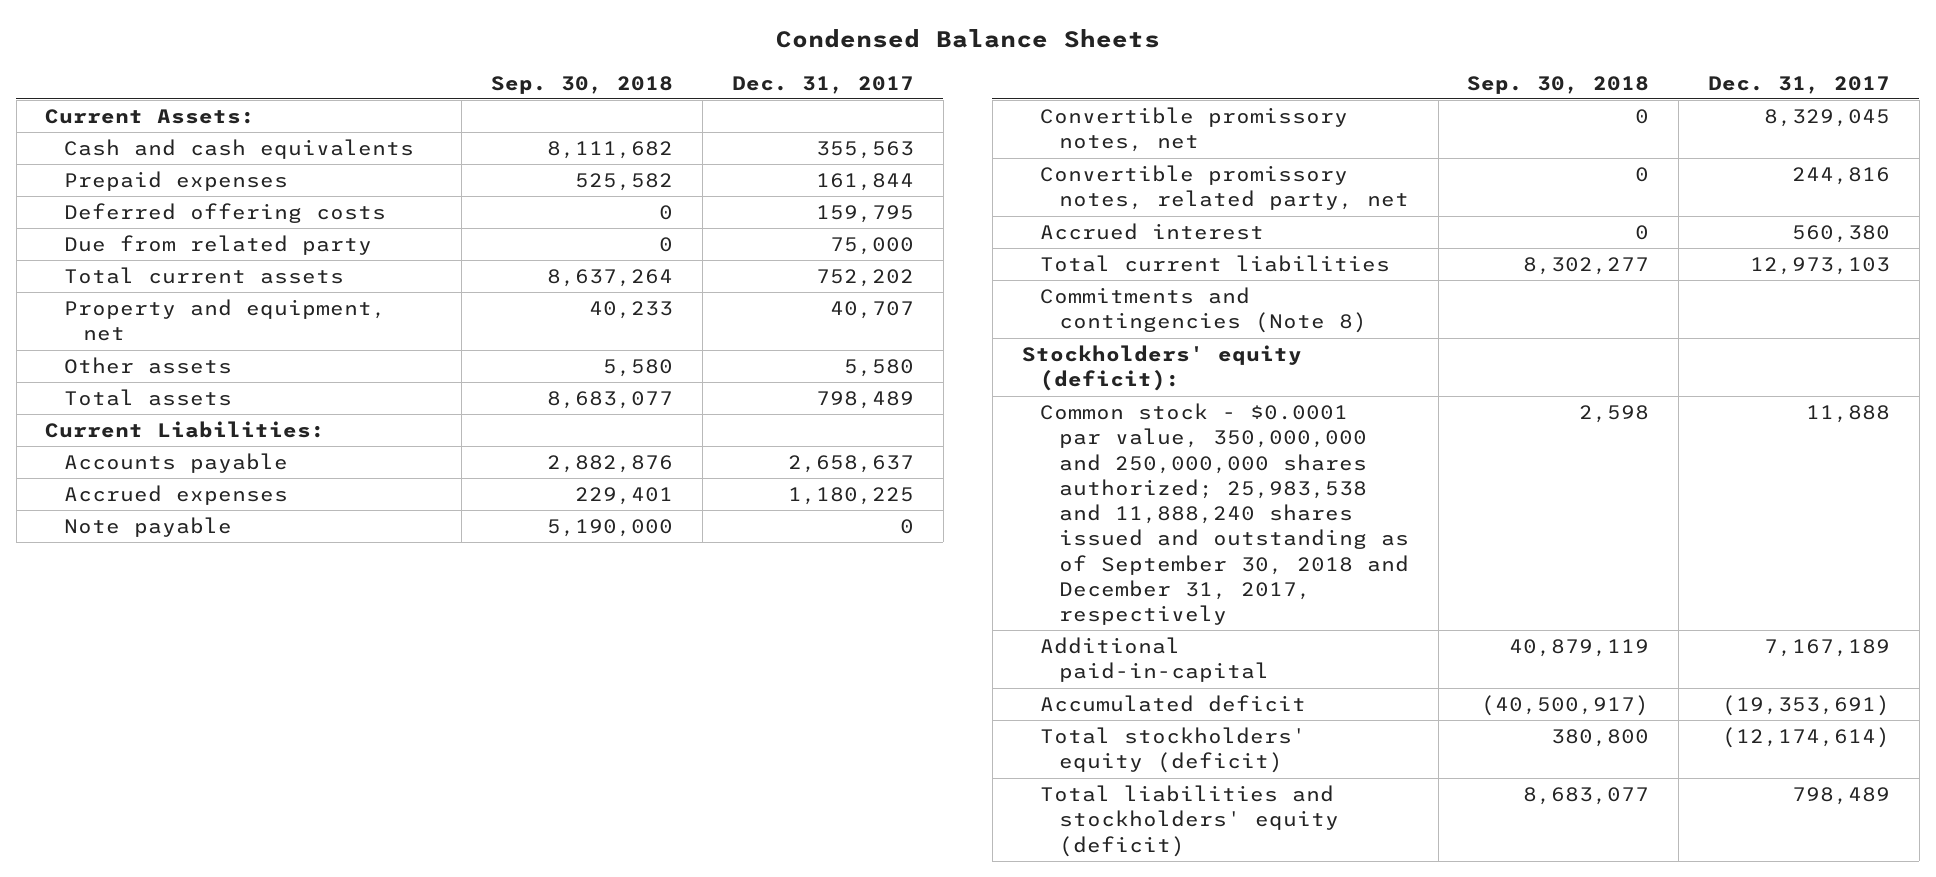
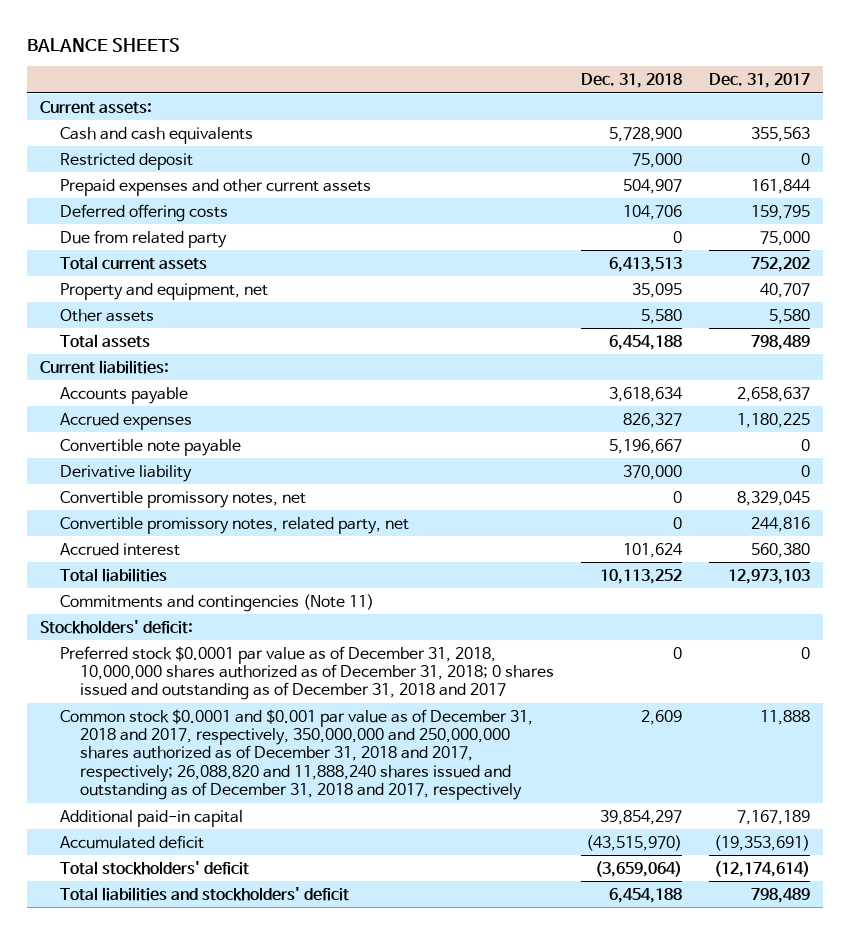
- Condensed Balance Sheets
+ BALANCE SHEETS
- | Sep. 30, 2018 | Dec. 31, 2017
+ | Dec. 31, 2018 | Dec. 31, 2017
- Current Assets:
+ Current assets:
- Prepaid expenses | 525,582 | 161,844
+ Restricted deposit | 75,000 | 0
+ Prepaid expenses and other current assets | 504,907 | 161,844
- Current Liabilities:
+ Current liabilities:
- Note payable | 5,190,000 | 0
+ Convertible note payable | 5,196,667 | 0
+ Derivative liability | 370,000 | 0
- Total current liabilities | 8,302,277 | 12,973,103
- Commitments and contingencies (Note 8)
- Stockholders' equity (deficit):
- Common stock - $0.0001 par value, 350,000,000 and 250,000,000 shares authorized; 25,983,538 and 11,888,240 shares issued and outstanding as of September 30, 2018 and December 31, 2017, respectively | 2,598 | 11,888
- Additional paid-in-capital | 40,879,119 | 7,167,189
+ Total liabilities | 10,113,252 | 12,973,103
+ Commitments and contingencies (Note 11)
+ Stockholders' deficit:
+ Preferred stock $0.0001 par value as of December 31, 2018, 10,000,000 shares authorized as of December 31, 2018; 0 shares issued and outstanding as of December 31, 2018 and 2017 | 0 | 0
+ Common stock $0.0001 and $0.001 par value as of December 31, 2018 and 2017, respectively, 350,000,000 and 250,000,000 shares authorized as of December 31, 2018 and 2017, respectively; 26,088,820 and 11,888,240 shares issued and outstanding as of December 31, 2018 and 2017, respectively | 2,609 | 11,888
+ Additional paid-in capital | 39,854,297 | 7,167,189
- Total stockholders' equity (deficit) | 380,800 | (12,174,614)
- Total liabilities and stockholders' equity (deficit) | 8,683,077 | 798,489
+ Total stockholders' deficit | (3,659,064) | (12,174,614)
+ Total liabilities and stockholders' deficit | 6,454,188 | 798,489

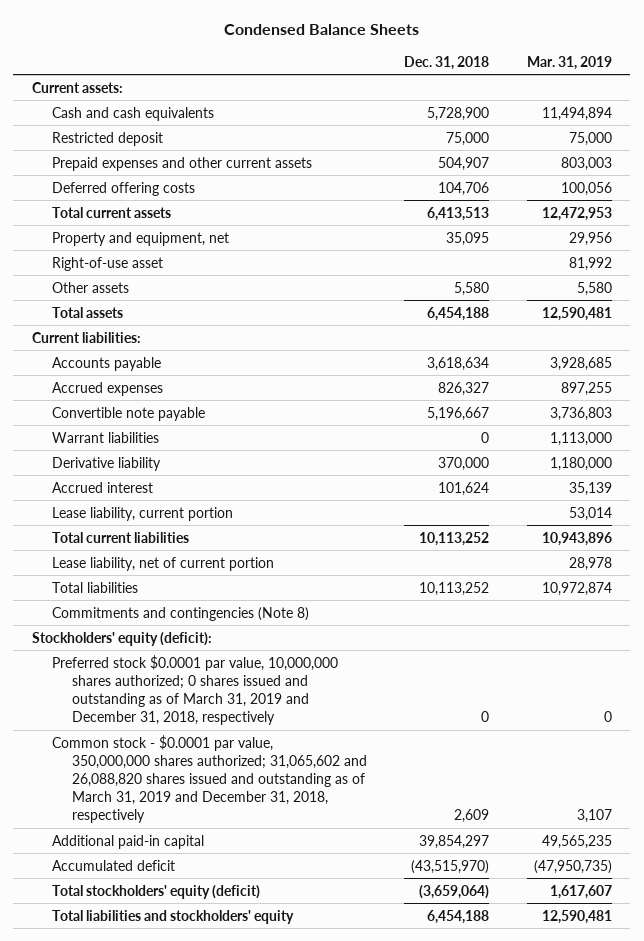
- BALANCE SHEETS
+ Condensed Balance Sheets
- | Dec. 31, 2018 | Dec. 31, 2017
+ | Dec. 31, 2018 | Mar. 31, 2019
- Due from related party | 0 | 75,000
+ Right-of-use asset | | 81,992
+ Warrant liabilities | 0 | 1,113,000
- Convertible promissory notes, net | 0 | 8,329,045
- Convertible promissory notes, related party, net | 0 | 244,816
+ Lease liability, current portion | | 53,014
+ Total current liabilities | 10,113,252 | 10,943,896
+ Lease liability, net of current portion | | 28,978
- Commitments and contingencies (Note 11)
- Stockholders' deficit:
- Preferred stock $0.0001 par value as of December 31, 2018, 10,000,000 shares authorized as of December 31, 2018; 0 shares issued and outstanding as of December 31, 2018 and 2017 | 0 | 0
- Common stock $0.0001 and $0.001 par value as of December 31, 2018 and 2017, respectively, 350,000,000 and 250,000,000 shares authorized as of December 31, 2018 and 2017, respectively; 26,088,820 and 11,888,240 shares issued and outstanding as of December 31, 2018 and 2017, respectively | 2,609 | 11,888
+ Commitments and contingencies (Note 8)
+ Stockholders' equity (deficit):
+ Preferred stock $0.0001 par value, 10,000,000 shares authorized; 0 shares issued and outstanding as of March 31, 2019 and December 31, 2018, respectively | 0 | 0
+ Common stock - $0.0001 par value, 350,000,000 shares authorized; 31,065,602 and 26,088,820 shares issued and outstanding as of March 31, 2019 and December 31, 2018, respectively | 2,609 | 3,107
- Total stockholders' deficit | (3,659,064) | (12,174,614)
- Total liabilities and stockholders' deficit | 6,454,188 | 798,489
+ Total stockholders' equity (deficit) | (3,659,064) | 1,617,607
+ Total liabilities and stockholders' equity | 6,454,188 | 12,590,481

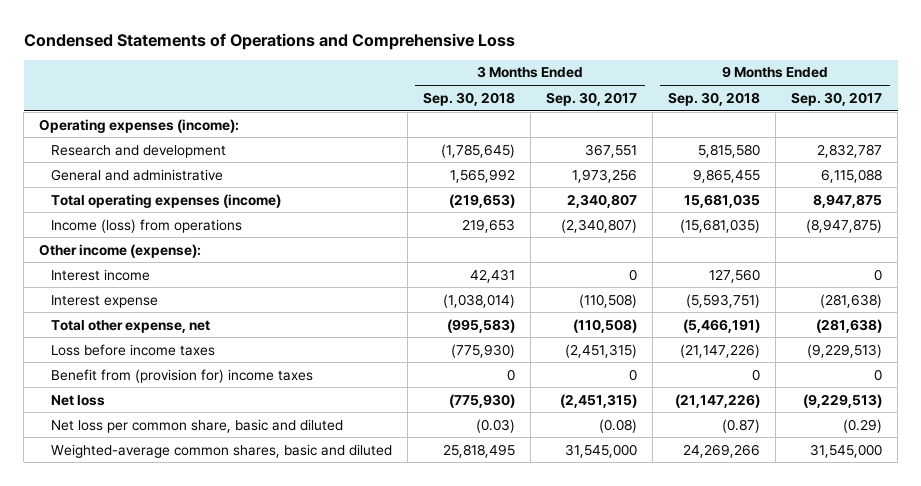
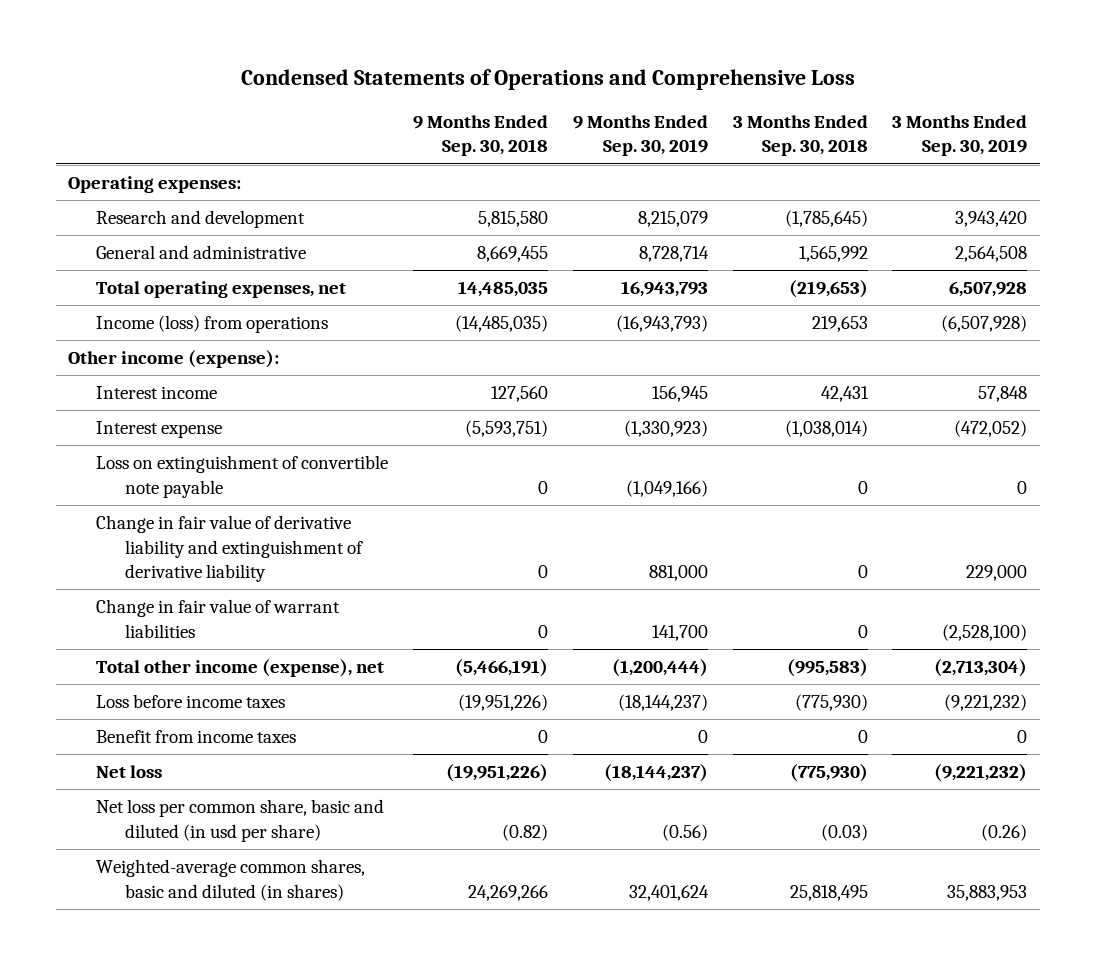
- | 3 Months Ended Sep. 30, 2018 | 3 Months Ended Sep. 30, 2017 | 9 Months Ended Sep. 30, 2018 | 9 Months Ended Sep. 30, 2017
+ | 9 Months Ended Sep. 30, 2018 | 9 Months Ended Sep. 30, 2019 | 3 Months Ended Sep. 30, 2018 | 3 Months Ended Sep. 30, 2019
- Operating expenses (income):
+ Operating expenses:
- General and administrative | 1,565,992 | 1,973,256 | 9,865,455 | 6,115,088
- Total operating expenses (income) | (219,653) | 2,340,807 | 15,681,035 | 8,947,875
- Income (loss) from operations | 219,653 | (2,340,807) | (15,681,035) | (8,947,875)
+ General and administrative | 8,669,455 | 8,728,714 | 1,565,992 | 2,564,508
+ Total operating expenses, net | 14,485,035 | 16,943,793 | (219,653) | 6,507,928
+ Income (loss) from operations | (14,485,035) | (16,943,793) | 219,653 | (6,507,928)
- Total other expense, net | (995,583) | (110,508) | (5,466,191) | (281,638)
- Loss before income taxes | (775,930) | (2,451,315) | (21,147,226) | (9,229,513)
- Benefit from (provision for) income taxes | 0 | 0 | 0 | 0
- Net loss | (775,930) | (2,451,315) | (21,147,226) | (9,229,513)
- Net loss per common share, basic and diluted | (0.03) | (0.08) | (0.87) | (0.29)
- Weighted-average common shares, basic and diluted | 25,818,495 | 31,545,000 | 24,269,266 | 31,545,000
+ Loss on extinguishment of convertible note payable | 0 | (1,049,166) | 0 | 0
+ Change in fair value of derivative liability and extinguishment of derivative liability | 0 | 881,000 | 0 | 229,000
+ Change in fair value of warrant liabilities | 0 | 141,700 | 0 | (2,528,100)
+ Total other income (expense), net | (5,466,191) | (1,200,444) | (995,583) | (2,713,304)
+ Loss before income taxes | (19,951,226) | (18,144,237) | (775,930) | (9,221,232)
+ Benefit from income taxes | 0 | 0 | 0 | 0
+ Net loss | (19,951,226) | (18,144,237) | (775,930) | (9,221,232)
+ Net loss per common share, basic and diluted (in usd per share) | (0.82) | (0.56) | (0.03) | (0.26)
+ Weighted-average common shares, basic and diluted (in shares) | 24,269,266 | 32,401,624 | 25,818,495 | 35,883,953

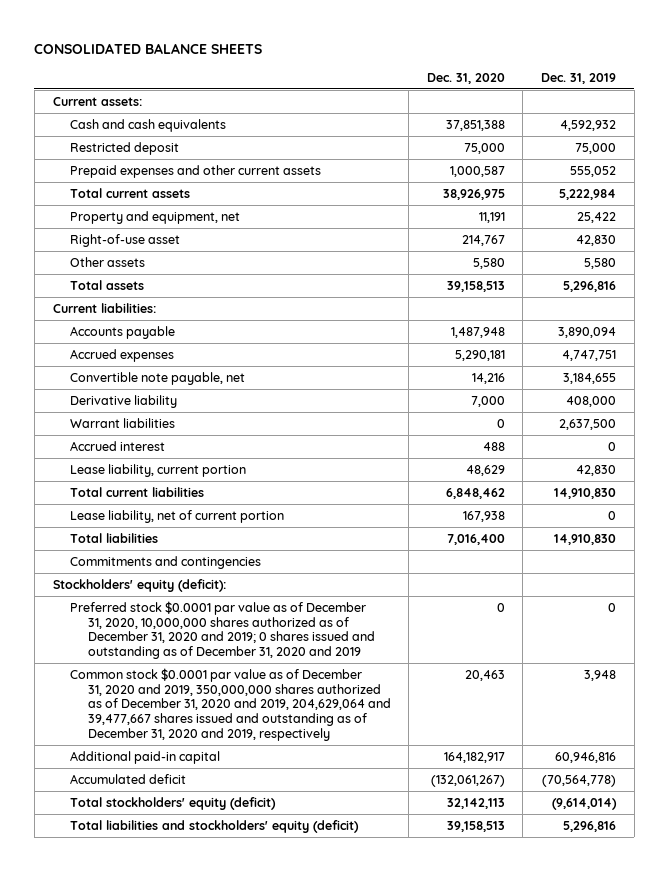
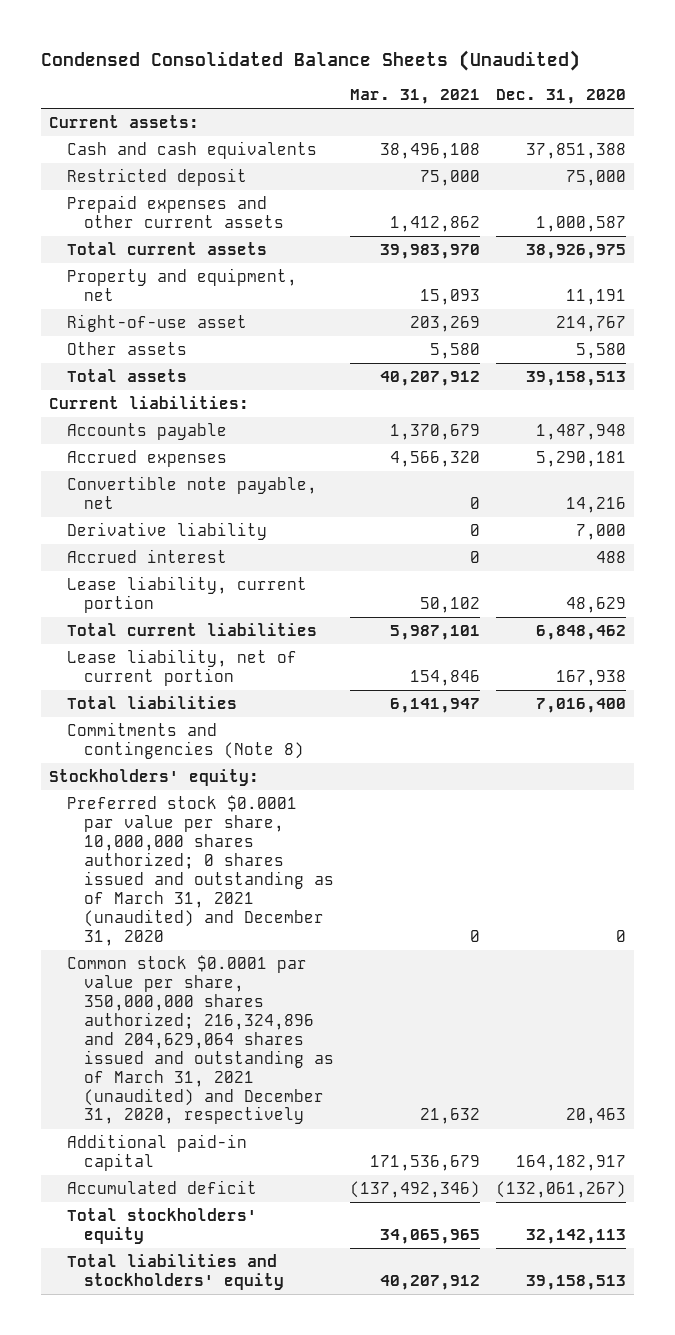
- CONSOLIDATED BALANCE SHEETS
+ Condensed Consolidated Balance Sheets (Unaudited)
- | Dec. 31, 2020 | Dec. 31, 2019
+ | Mar. 31, 2021 | Dec. 31, 2020
- Warrant liabilities | 0 | 2,637,500
- Commitments and contingencies
- Stockholders' equity (deficit):
- Preferred stock $0.0001 par value as of December 31, 2020, 10,000,000 shares authorized as of December 31, 2020 and 2019; 0 shares issued and outstanding as of December 31, 2020 and 2019 | 0 | 0
- Common stock $0.0001 par value as of December 31, 2020 and 2019, 350,000,000 shares authorized as of December 31, 2020 and 2019, 204,629,064 and 39,477,667 shares issued and outstanding as of December 31, 2020 and 2019, respectively | 20,463 | 3,948
+ Commitments and contingencies (Note 8)
+ Stockholders' equity:
+ Preferred stock $0.0001 par value per share, 10,000,000 shares authorized; 0 shares issued and outstanding as of March 31, 2021 (unaudited) and December 31, 2020 | 0 | 0
+ Common stock $0.0001 par value per share, 350,000,000 shares authorized; 216,324,896 and 204,629,064 shares issued and outstanding as of March 31, 2021 (unaudited) and December 31, 2020, respectively | 21,632 | 20,463
- Total stockholders' equity (deficit) | 32,142,113 | (9,614,014)
- Total liabilities and stockholders' equity (deficit) | 39,158,513 | 5,296,816
+ Total stockholders' equity | 34,065,965 | 32,142,113
+ Total liabilities and stockholders' equity | 40,207,912 | 39,158,513

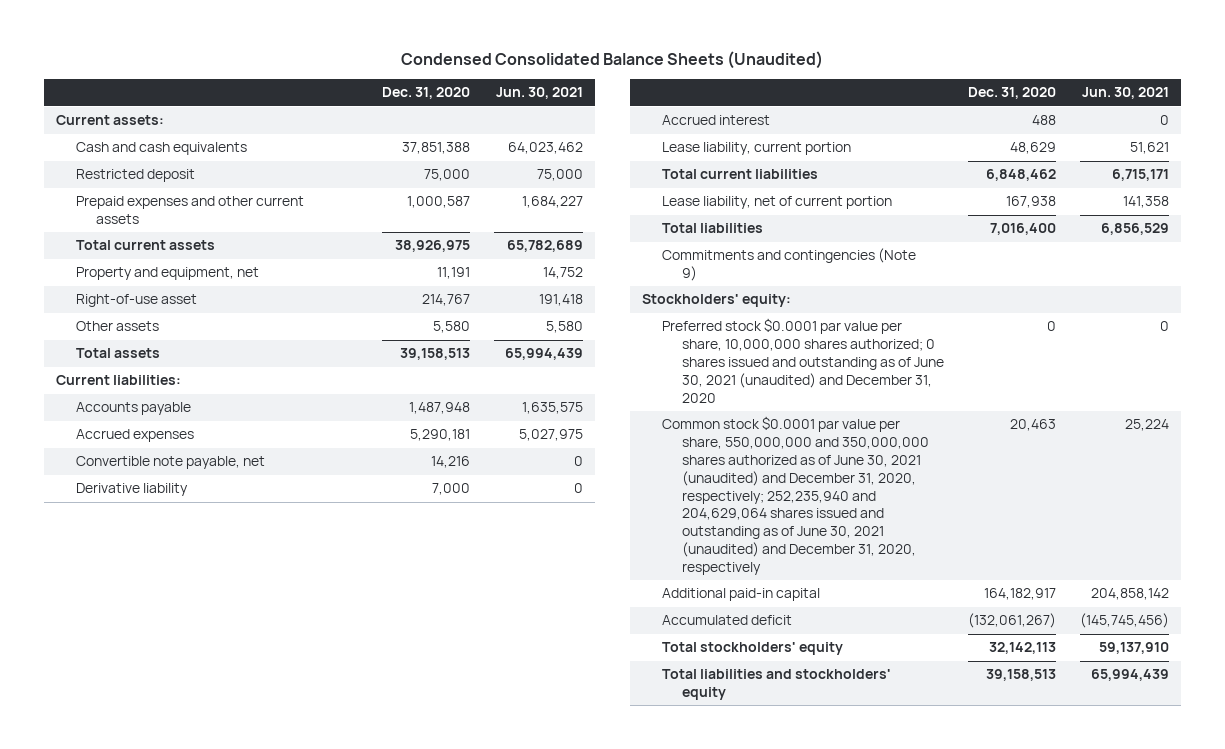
- | Mar. 31, 2021 | Dec. 31, 2020
+ | Dec. 31, 2020 | Jun. 30, 2021
- Commitments and contingencies (Note 8)
+ Commitments and contingencies (Note 9)
- Preferred stock $0.0001 par value per share, 10,000,000 shares authorized; 0 shares issued and outstanding as of March 31, 2021 (unaudited) and December 31, 2020 | 0 | 0
- Common stock $0.0001 par value per share, 350,000,000 shares authorized; 216,324,896 and 204,629,064 shares issued and outstanding as of March 31, 2021 (unaudited) and December 31, 2020, respectively | 21,632 | 20,463
+ Preferred stock $0.0001 par value per share, 10,000,000 shares authorized; 0 shares issued and outstanding as of June 30, 2021 (unaudited) and December 31, 2020 | 0 | 0
+ Common stock $0.0001 par value per share, 550,000,000 and 350,000,000 shares authorized as of June 30, 2021 (unaudited) and December 31, 2020, respectively; 252,235,940 and 204,629,064 shares issued and outstanding as of June 30, 2021 (unaudited) and December 31, 2020, respectively | 20,463 | 25,224

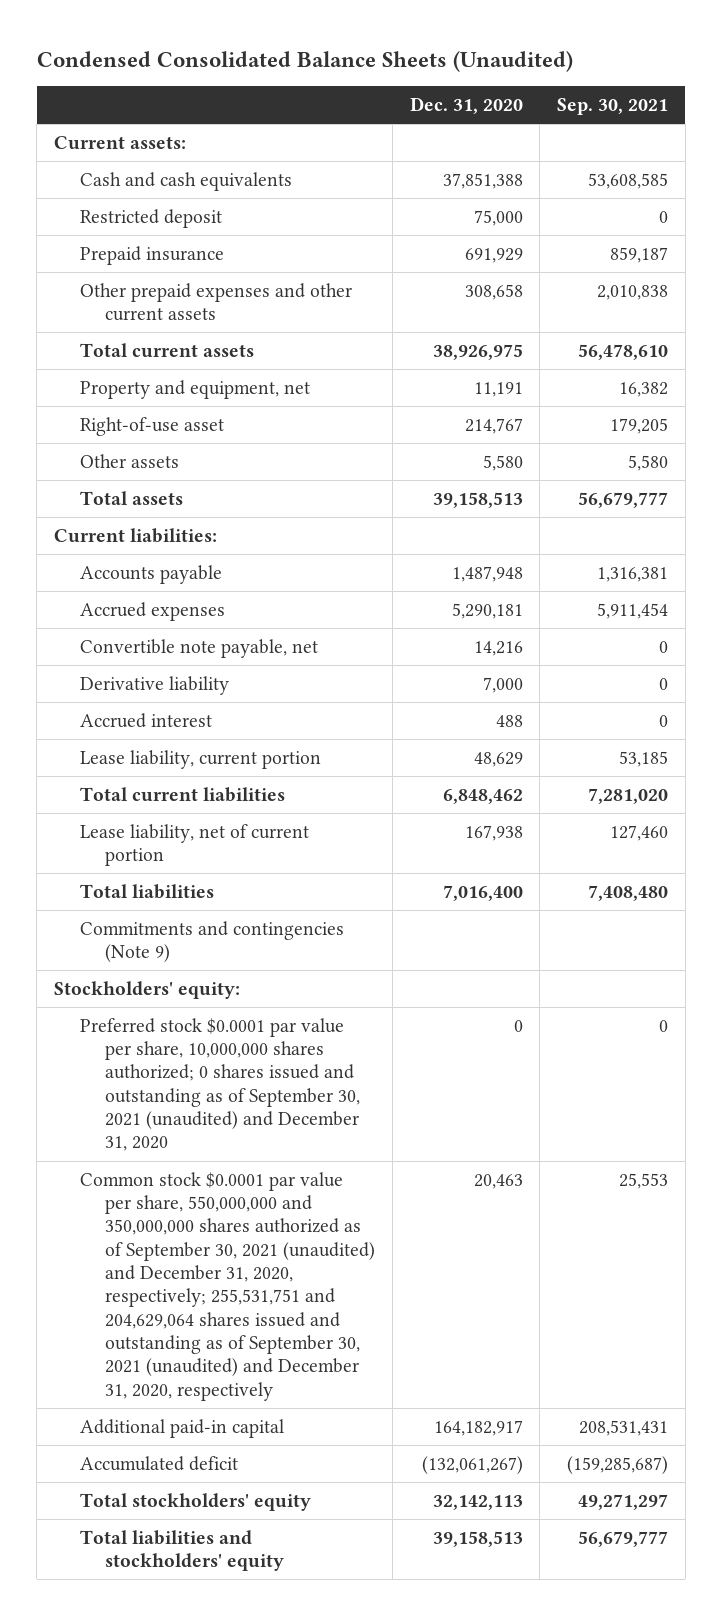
- | Dec. 31, 2020 | Jun. 30, 2021
+ | Dec. 31, 2020 | Sep. 30, 2021
- Prepaid expenses and other current assets | 1,000,587 | 1,684,227
+ Prepaid insurance | 691,929 | 859,187
+ Other prepaid expenses and other current assets | 308,658 | 2,010,838
- Preferred stock $0.0001 par value per share, 10,000,000 shares authorized; 0 shares issued and outstanding as of June 30, 2021 (unaudited) and December 31, 2020 | 0 | 0
- Common stock $0.0001 par value per share, 550,000,000 and 350,000,000 shares authorized as of June 30, 2021 (unaudited) and December 31, 2020, respectively; 252,235,940 and 204,629,064 shares issued and outstanding as of June 30, 2021 (unaudited) and December 31, 2020, respectively | 20,463 | 25,224
+ Preferred stock $0.0001 par value per share, 10,000,000 shares authorized; 0 shares issued and outstanding as of September 30, 2021 (unaudited) and December 31, 2020 | 0 | 0
+ Common stock $0.0001 par value per share, 550,000,000 and 350,000,000 shares authorized as of September 30, 2021 (unaudited) and December 31, 2020, respectively; 255,531,751 and 204,629,064 shares issued and outstanding as of September 30, 2021 (unaudited) and December 31, 2020, respectively | 20,463 | 25,553

